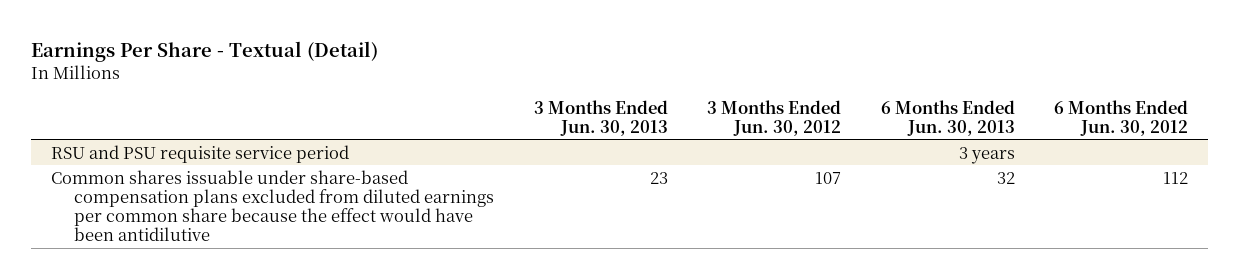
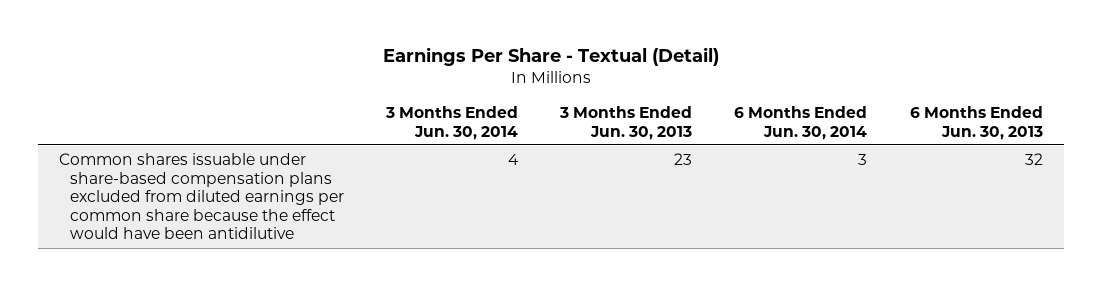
- | 3 Months Ended Jun. 30, 2013 | 3 Months Ended Jun. 30, 2012 | 6 Months Ended Jun. 30, 2013 | 6 Months Ended Jun. 30, 2012
+ | 3 Months Ended Jun. 30, 2014 | 3 Months Ended Jun. 30, 2013 | 6 Months Ended Jun. 30, 2014 | 6 Months Ended Jun. 30, 2013
- RSU and PSU requisite service period | | | 3 years |

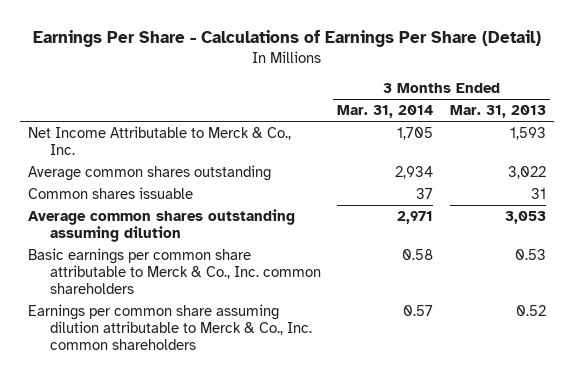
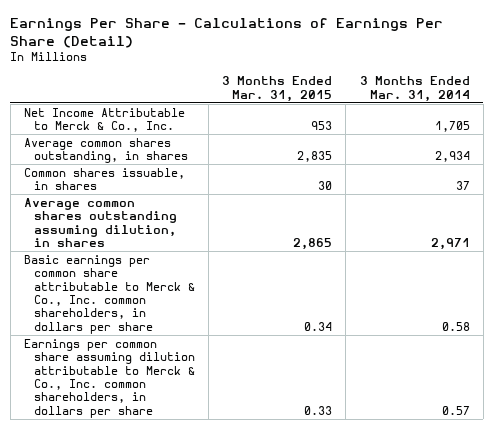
- | 3 Months Ended Mar. 31, 2014 | 3 Months Ended Mar. 31, 2013
+ | 3 Months Ended Mar. 31, 2015 | 3 Months Ended Mar. 31, 2014
- Average common shares outstanding | 2,934 | 3,022
- Common shares issuable | 37 | 31
- Average common shares outstanding assuming dilution | 2,971 | 3,053
- Basic earnings per common share attributable to Merck & Co., Inc. common shareholders | 0.58 | 0.53
- Earnings per common share assuming dilution attributable to Merck & Co., Inc. common shareholders | 0.57 | 0.52
+ Average common shares outstanding, in shares | 2,835 | 2,934
+ Common shares issuable, in shares | 30 | 37
+ Average common shares outstanding assuming dilution, in shares | 2,865 | 2,971
+ Basic earnings per common share attributable to Merck & Co., Inc. common shareholders, in dollars per share | 0.34 | 0.58
+ Earnings per common share assuming dilution attributable to Merck & Co., Inc. common shareholders, in dollars per share | 0.33 | 0.57

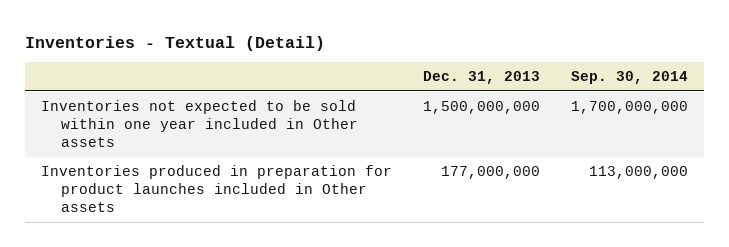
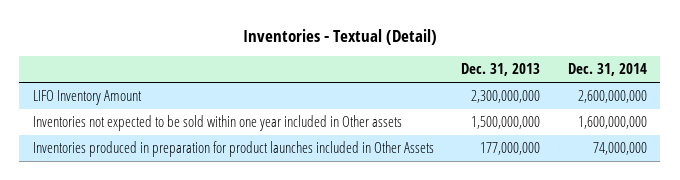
- | Dec. 31, 2013 | Sep. 30, 2014
+ | Dec. 31, 2013 | Dec. 31, 2014
+ LIFO Inventory Amount | 2,300,000,000 | 2,600,000,000
- Inventories produced in preparation for product launches included in Other assets | 177,000,000 | 113,000,000
+ Inventories produced in preparation for product launches included in Other Assets | 177,000,000 | 74,000,000

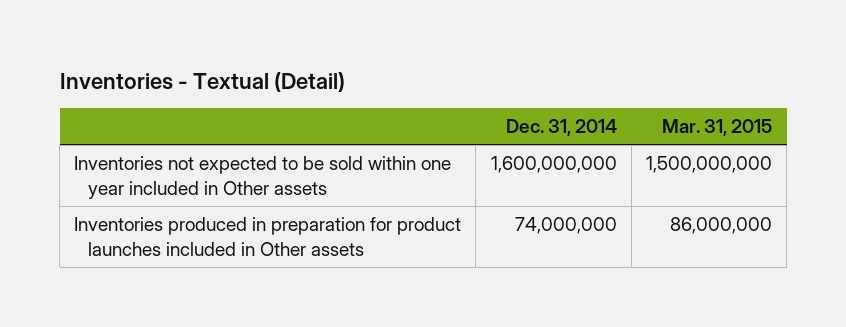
- | Dec. 31, 2013 | Dec. 31, 2014
+ | Dec. 31, 2014 | Mar. 31, 2015
- LIFO Inventory Amount | 2,300,000,000 | 2,600,000,000
- Inventories produced in preparation for product launches included in Other Assets | 177,000,000 | 74,000,000
+ Inventories produced in preparation for product launches included in Other assets | 74,000,000 | 86,000,000

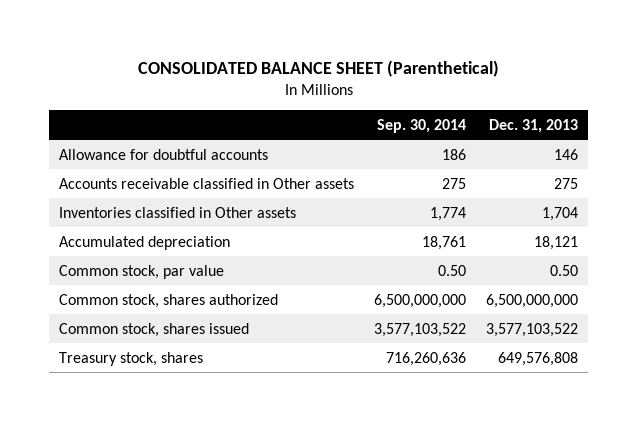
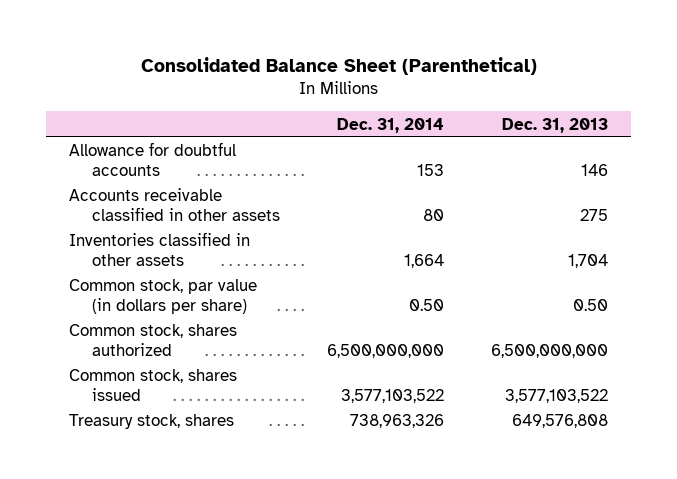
- CONSOLIDATED BALANCE SHEET (Parenthetical)
+ Consolidated Balance Sheet (Parenthetical)
- | Sep. 30, 2014 | Dec. 31, 2013
+ | Dec. 31, 2014 | Dec. 31, 2013
- Accounts receivable classified in Other assets | 275 | 275
- Inventories classified in Other assets | 1,774 | 1,704
- Accumulated depreciation | 18,761 | 18,121
- Common stock, par value | 0.50 | 0.50
+ Accounts receivable classified in other assets | 80 | 275
+ Inventories classified in other assets | 1,664 | 1,704
+ Common stock, par value (in dollars per share) | 0.50 | 0.50

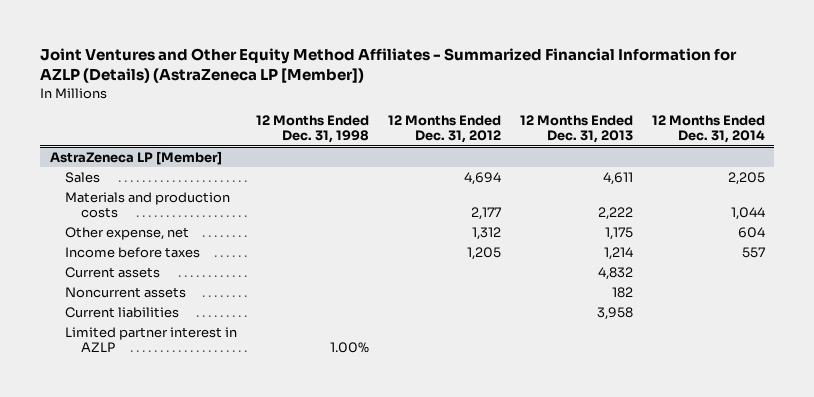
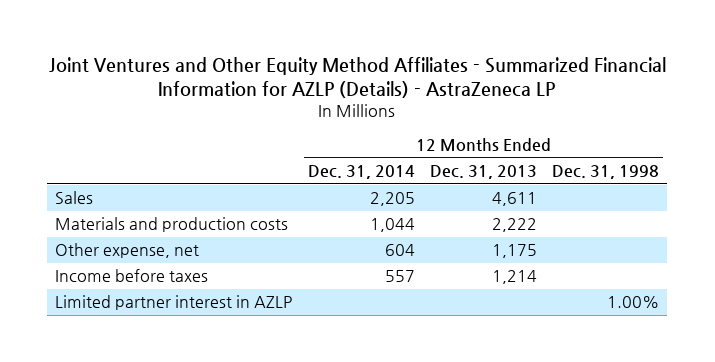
- Joint Ventures and Other Equity Method Affiliates - Summarized Financial Information for AZLP (Details) (AstraZeneca LP [Member])
+ Joint Ventures and Other Equity Method Affiliates - Summarized Financial Information for AZLP (Details) - AstraZeneca LP
- | 12 Months Ended Dec. 31, 1998 | 12 Months Ended Dec. 31, 2012 | 12 Months Ended Dec. 31, 2013 | 12 Months Ended Dec. 31, 2014
+ | 12 Months Ended Dec. 31, 2014 | 12 Months Ended Dec. 31, 2013 | 12 Months Ended Dec. 31, 1998
- AstraZeneca LP [Member]
- Current assets | | | 4,832 |
- Noncurrent assets | | | 182 |
- Current liabilities | | | 3,958 |

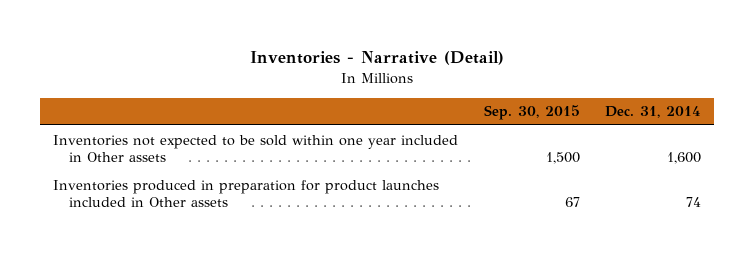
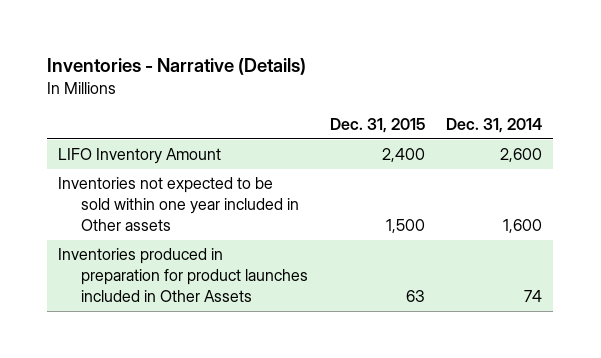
- Inventories - Narrative (Detail)
+ Inventories - Narrative (Details)
- | Sep. 30, 2015 | Dec. 31, 2014
+ | Dec. 31, 2015 | Dec. 31, 2014
+ LIFO Inventory Amount | 2,400 | 2,600
- Inventories produced in preparation for product launches included in Other assets | 67 | 74
+ Inventories produced in preparation for product launches included in Other Assets | 63 | 74

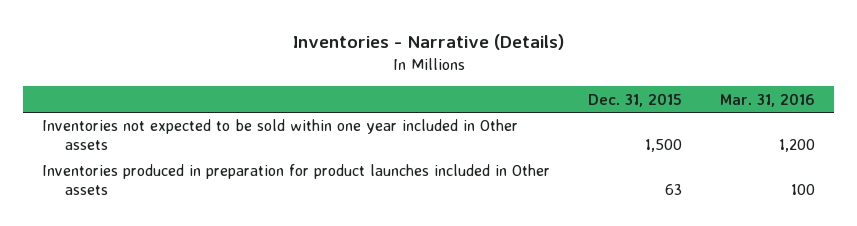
- | Dec. 31, 2015 | Dec. 31, 2014
+ | Dec. 31, 2015 | Mar. 31, 2016
- LIFO Inventory Amount | 2,400 | 2,600
- Inventories produced in preparation for product launches included in Other Assets | 63 | 74
+ Inventories produced in preparation for product launches included in Other assets | 63 | 100

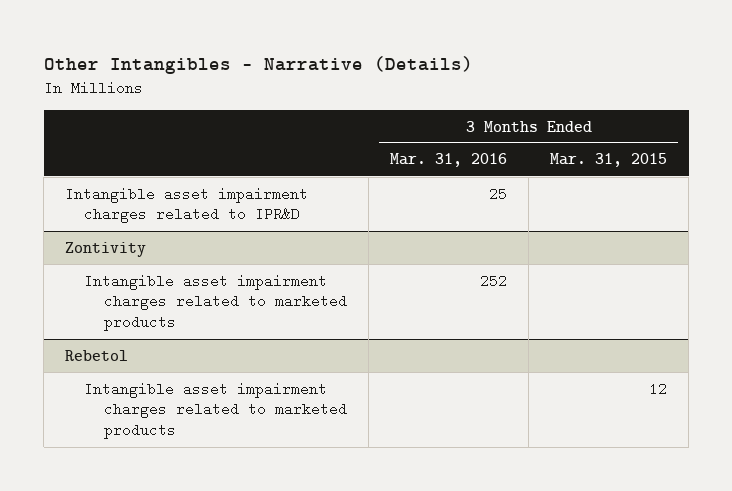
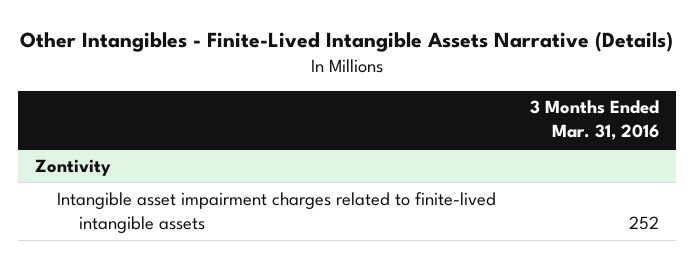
- Other Intangibles - Narrative (Details)
+ Other Intangibles - Finite-Lived Intangible Assets Narrative (Details)
- | 3 Months Ended Mar. 31, 2016 | 3 Months Ended Mar. 31, 2015
+ | 3 Months Ended Mar. 31, 2016
- Intangible asset impairment charges related to IPR&D | 25 |
@ Zontivity
- Intangible asset impairment charges related to marketed products | 252 |
- Rebetol
- Intangible asset impairment charges related to marketed products | | 12
@ Zontivity
+ Intangible asset impairment charges related to finite-lived intangible assets | 252

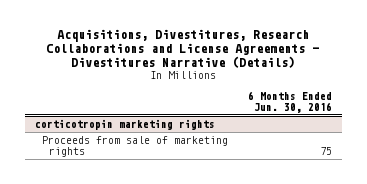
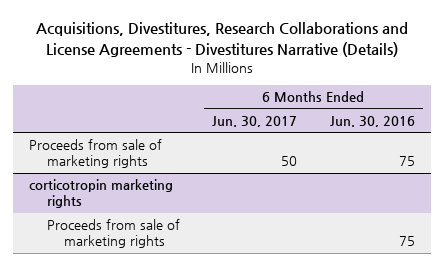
- | 6 Months Ended Jun. 30, 2016
+ | 6 Months Ended Jun. 30, 2017 | 6 Months Ended Jun. 30, 2016
+ Proceeds from sale of marketing rights | 50 | 75

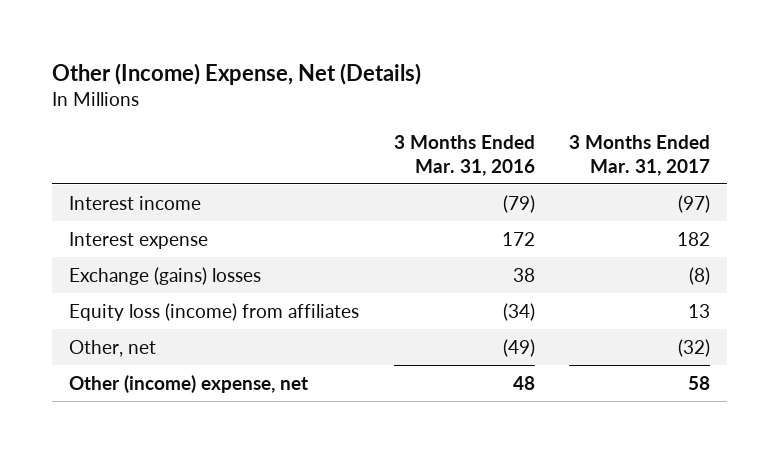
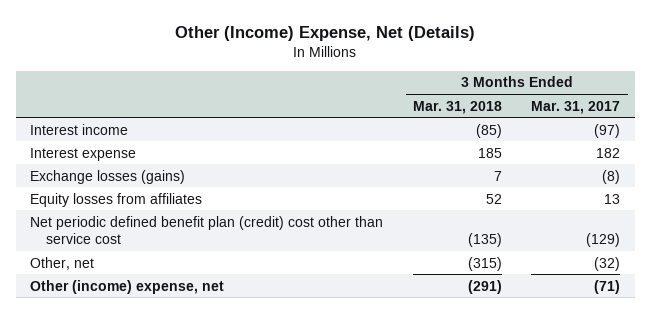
- | 3 Months Ended Mar. 31, 2016 | 3 Months Ended Mar. 31, 2017
+ | 3 Months Ended Mar. 31, 2018 | 3 Months Ended Mar. 31, 2017
- Exchange (gains) losses | 38 | (8)
- Equity loss (income) from affiliates | (34) | 13
+ Exchange losses (gains) | 7 | (8)
+ Equity losses from affiliates | 52 | 13
+ Net periodic defined benefit plan (credit) cost other than service cost | (135) | (129)
- Other (income) expense, net | 48 | 58
+ Other (income) expense, net | (291) | (71)

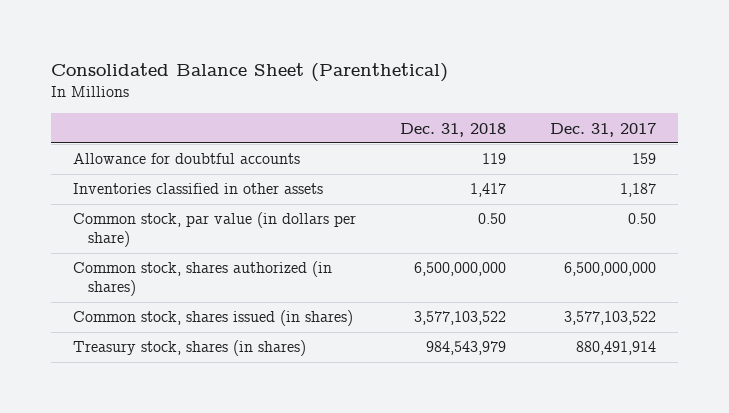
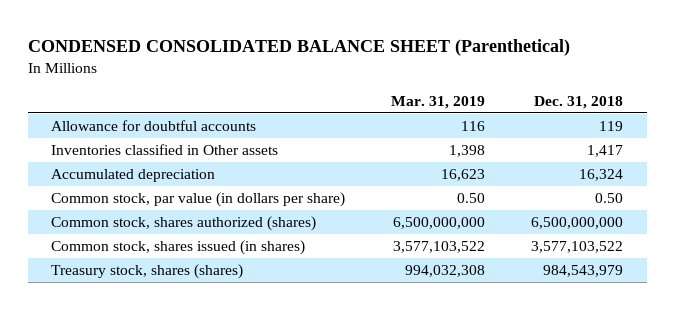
- Consolidated Balance Sheet (Parenthetical)
+ CONDENSED CONSOLIDATED BALANCE SHEET (Parenthetical)
- | Dec. 31, 2018 | Dec. 31, 2017
+ | Mar. 31, 2019 | Dec. 31, 2018
- Inventories classified in other assets | 1,417 | 1,187
+ Inventories classified in Other assets | 1,398 | 1,417
+ Accumulated depreciation | 16,623 | 16,324
- Common stock, shares authorized (in shares) | 6,500,000,000 | 6,500,000,000
+ Common stock, shares authorized (shares) | 6,500,000,000 | 6,500,000,000
- Treasury stock, shares (in shares) | 984,543,979 | 880,491,914
+ Treasury stock, shares (shares) | 994,032,308 | 984,543,979

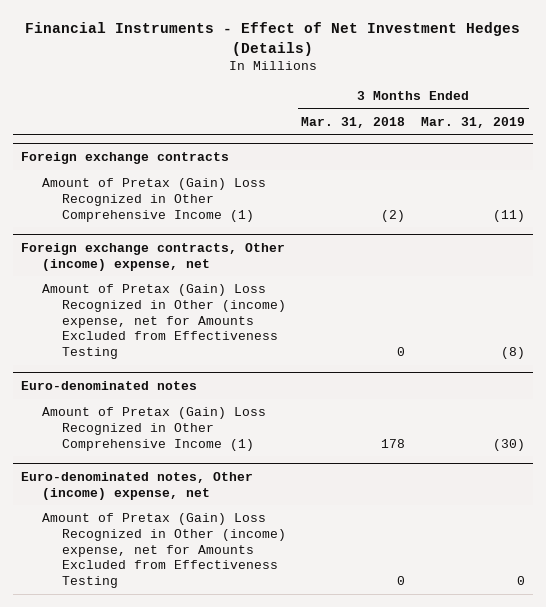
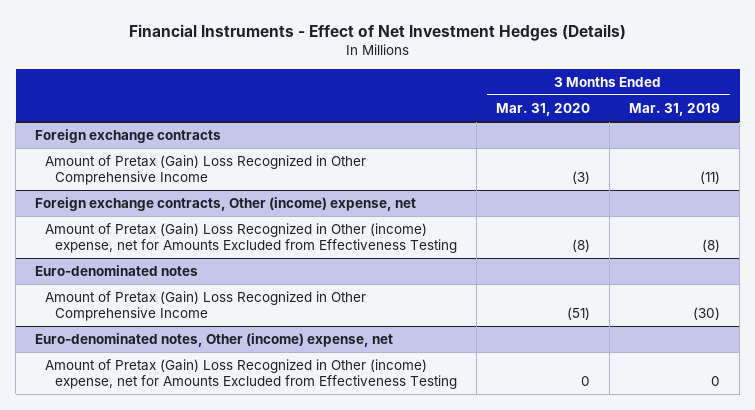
- | 3 Months Ended Mar. 31, 2018 | 3 Months Ended Mar. 31, 2019
+ | 3 Months Ended Mar. 31, 2020 | 3 Months Ended Mar. 31, 2019
@ Foreign exchange contracts
- Amount of Pretax (Gain) Loss Recognized in Other Comprehensive Income (1) | (2) | (11)
+ Amount of Pretax (Gain) Loss Recognized in Other Comprehensive Income | (3) | (11)
@ Euro-denominated notes
- Amount of Pretax (Gain) Loss Recognized in Other Comprehensive Income (1) | 178 | (30)
+ Amount of Pretax (Gain) Loss Recognized in Other Comprehensive Income | (51) | (30)

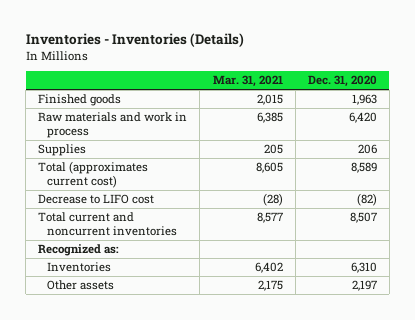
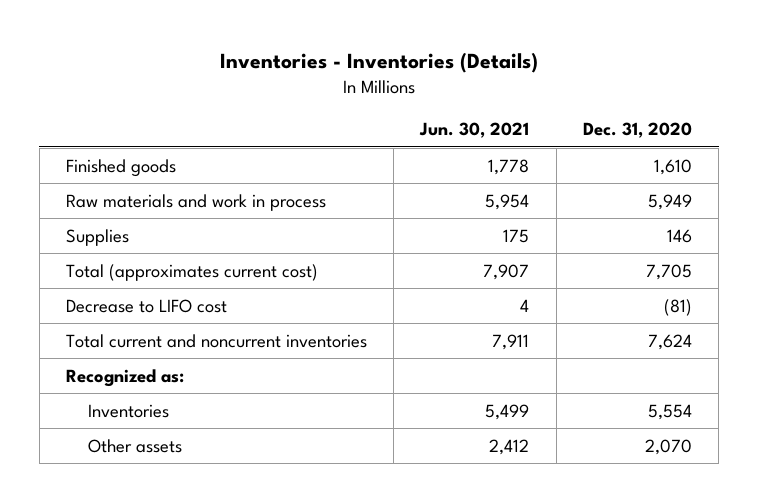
- | Mar. 31, 2021 | Dec. 31, 2020
+ | Jun. 30, 2021 | Dec. 31, 2020
- Finished goods | 2,015 | 1,963
- Raw materials and work in process | 6,385 | 6,420
- Supplies | 205 | 206
- Total (approximates current cost) | 8,605 | 8,589
- Decrease to LIFO cost | (28) | (82)
- Total current and noncurrent inventories | 8,577 | 8,507
+ Finished goods | 1,778 | 1,610
+ Raw materials and work in process | 5,954 | 5,949
+ Supplies | 175 | 146
+ Total (approximates current cost) | 7,907 | 7,705
+ Decrease to LIFO cost | 4 | (81)
+ Total current and noncurrent inventories | 7,911 | 7,624
- Inventories | 6,402 | 6,310
- Other assets | 2,175 | 2,197
+ Inventories | 5,499 | 5,554
+ Other assets | 2,412 | 2,070

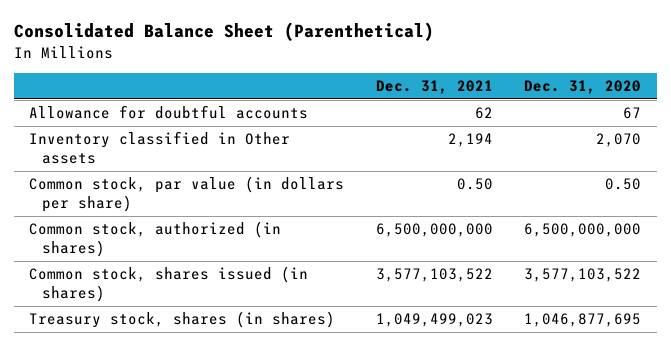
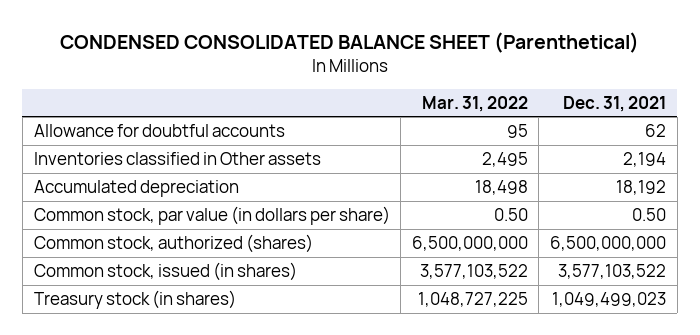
- Consolidated Balance Sheet (Parenthetical)
+ CONDENSED CONSOLIDATED BALANCE SHEET (Parenthetical)
- | Dec. 31, 2021 | Dec. 31, 2020
+ | Mar. 31, 2022 | Dec. 31, 2021
- Inventory classified in Other assets | 2,194 | 2,070
+ Inventories classified in Other assets | 2,495 | 2,194
+ Accumulated depreciation | 18,498 | 18,192
- Common stock, authorized (in shares) | 6,500,000,000 | 6,500,000,000
- Common stock, shares issued (in shares) | 3,577,103,522 | 3,577,103,522
- Treasury stock, shares (in shares) | 1,049,499,023 | 1,046,877,695
+ Common stock, authorized (shares) | 6,500,000,000 | 6,500,000,000
+ Common stock, issued (in shares) | 3,577,103,522 | 3,577,103,522
+ Treasury stock (in shares) | 1,048,727,225 | 1,049,499,023

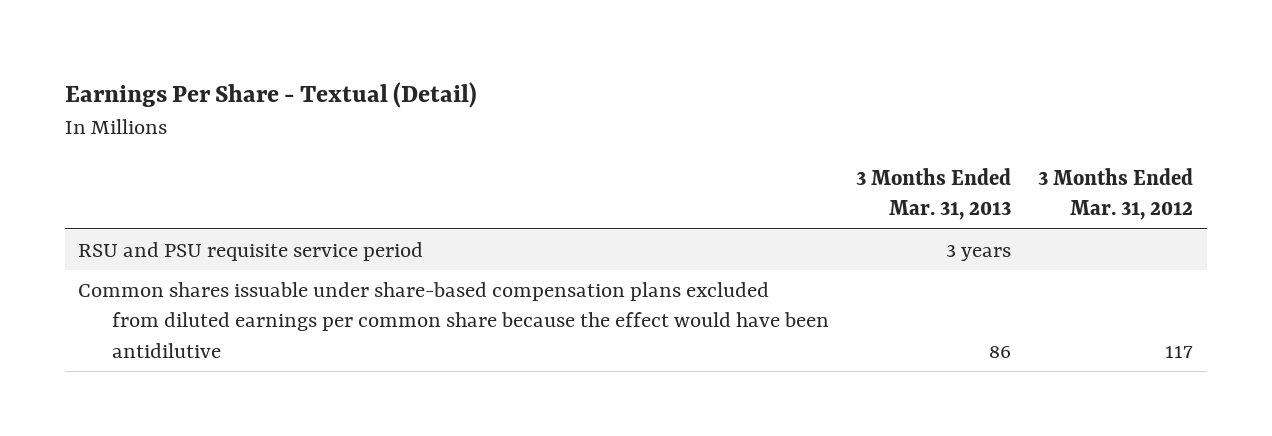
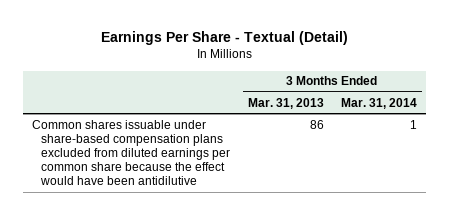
- | 3 Months Ended Mar. 31, 2013 | 3 Months Ended Mar. 31, 2012
+ | 3 Months Ended Mar. 31, 2013 | 3 Months Ended Mar. 31, 2014
- RSU and PSU requisite service period | 3 years |

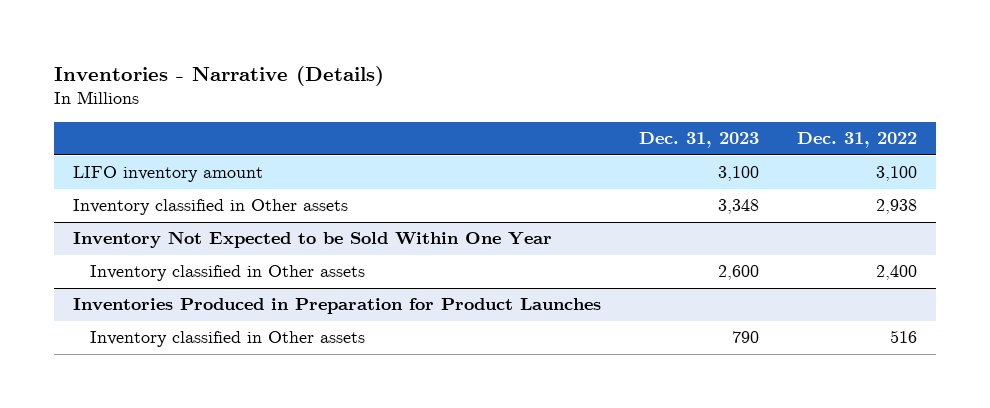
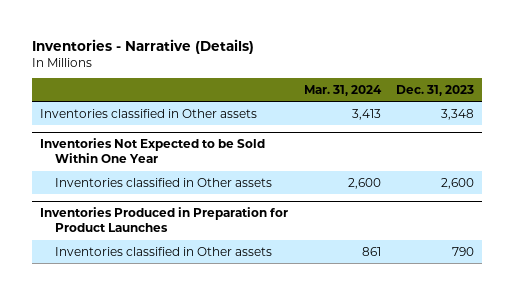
- | Dec. 31, 2023 | Dec. 31, 2022
+ | Mar. 31, 2024 | Dec. 31, 2023
- LIFO inventory amount | 3,100 | 3,100
- Inventory classified in Other assets | 3,348 | 2,938
- Inventory Not Expected to be Sold Within One Year
- Inventory classified in Other assets | 2,600 | 2,400
+ Inventories classified in Other assets | 3,413 | 3,348
+ Inventories Not Expected to be Sold Within One Year
+ Inventories classified in Other assets | 2,600 | 2,600
@ Inventories Produced in Preparation for Product Launches
- Inventory classified in Other assets | 790 | 516
+ Inventories classified in Other assets | 861 | 790

